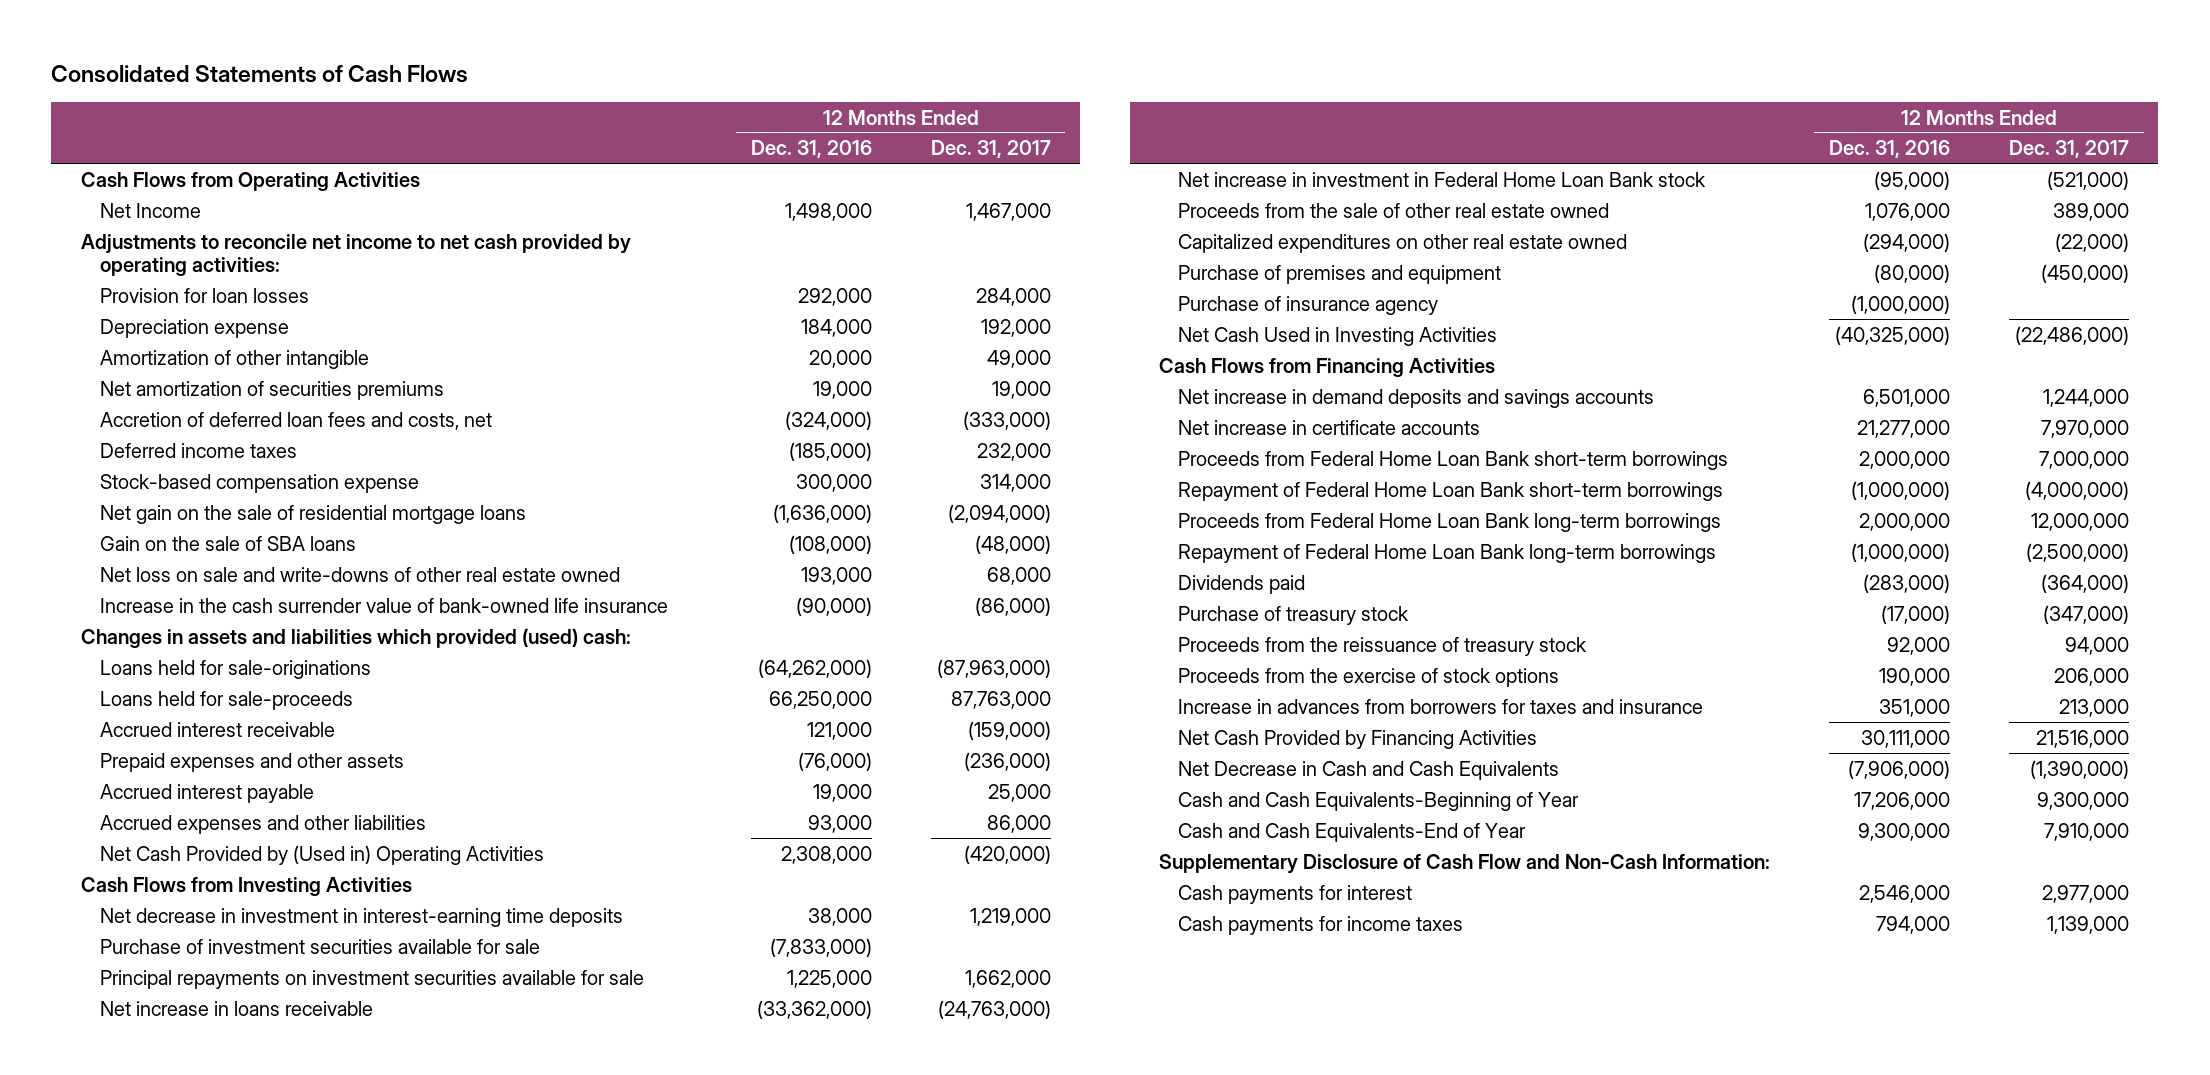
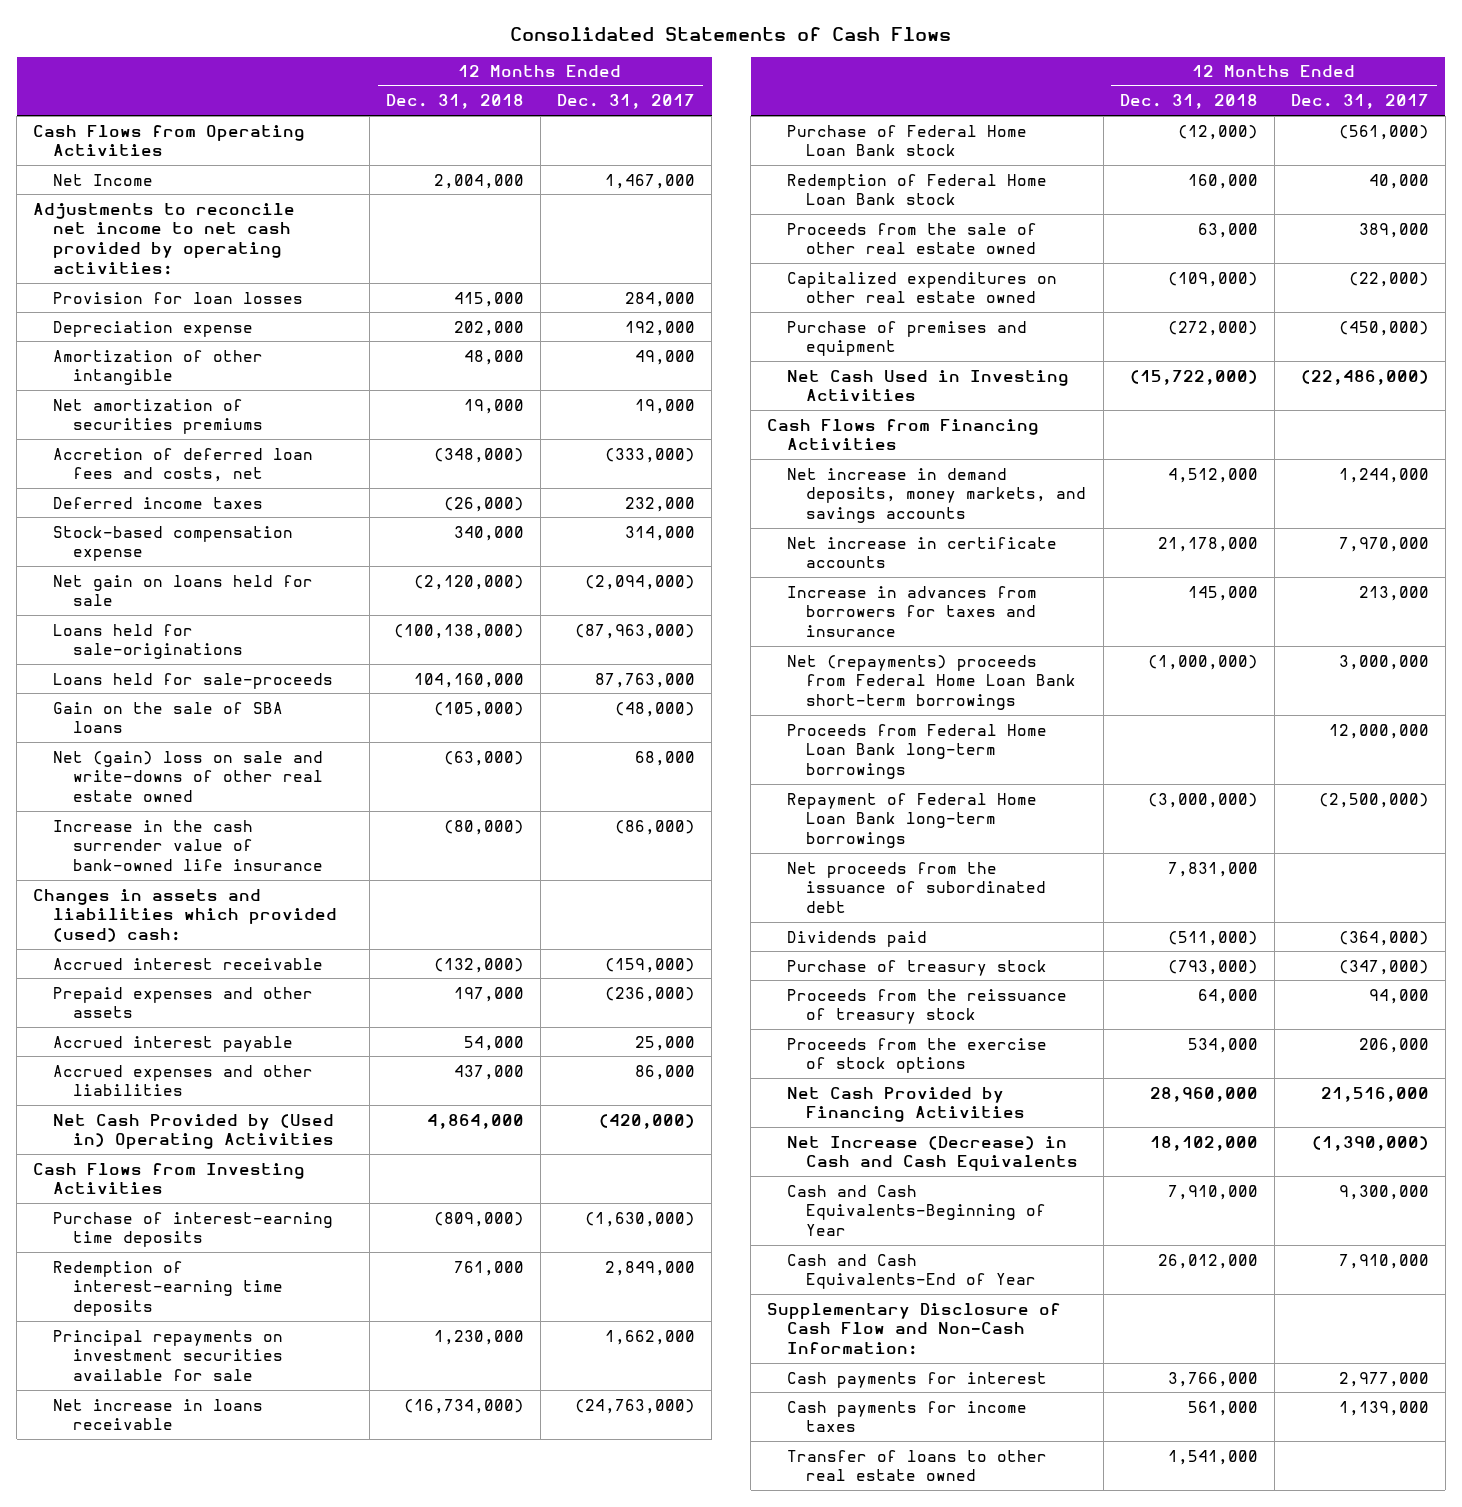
- | 12 Months Ended Dec. 31, 2016 | 12 Months Ended Dec. 31, 2017
+ | 12 Months Ended Dec. 31, 2018 | 12 Months Ended Dec. 31, 2017
- Net gain on the sale of residential mortgage loans | (1,636,000) | (2,094,000)
+ Net gain on loans held for sale | (2,120,000) | (2,094,000)
moved up: Loans held for sale-originations | (100,138,000) | (87,963,000)
moved up: Loans held for sale-proceeds | 104,160,000 | 87,763,000
- Net loss on sale and write-downs of other real estate owned | 193,000 | 68,000
+ Net (gain) loss on sale and write-downs of other real estate owned | (63,000) | 68,000
- Net decrease in investment in interest-earning time deposits | 38,000 | 1,219,000
- Purchase of investment securities available for sale | (7,833,000) |
+ Purchase of interest-earning time deposits | (809,000) | (1,630,000)
+ Redemption of interest-earning time deposits | 761,000 | 2,849,000
- Net increase in investment in Federal Home Loan Bank stock | (95,000) | (521,000)
+ Purchase of Federal Home Loan Bank stock | (12,000) | (561,000)
+ Redemption of Federal Home Loan Bank stock | 160,000 | 40,000
- Purchase of insurance agency | (1,000,000) |
- Net increase in demand deposits and savings accounts | 6,501,000 | 1,244,000
+ Net increase in demand deposits, money markets, and savings accounts | 4,512,000 | 1,244,000
- Proceeds from Federal Home Loan Bank short-term borrowings | 2,000,000 | 7,000,000
- Repayment of Federal Home Loan Bank short-term borrowings | (1,000,000) | (4,000,000)
moved up: Increase in advances from borrowers for taxes and insurance | 145,000 | 213,000
+ Net (repayments) proceeds from Federal Home Loan Bank short-term borrowings | (1,000,000) | 3,000,000
+ Net proceeds from the issuance of subordinated debt | 7,831,000 |
- Net Decrease in Cash and Cash Equivalents | (7,906,000) | (1,390,000)
+ Net Increase (Decrease) in Cash and Cash Equivalents | 18,102,000 | (1,390,000)
+ Transfer of loans to other real estate owned | 1,541,000 |

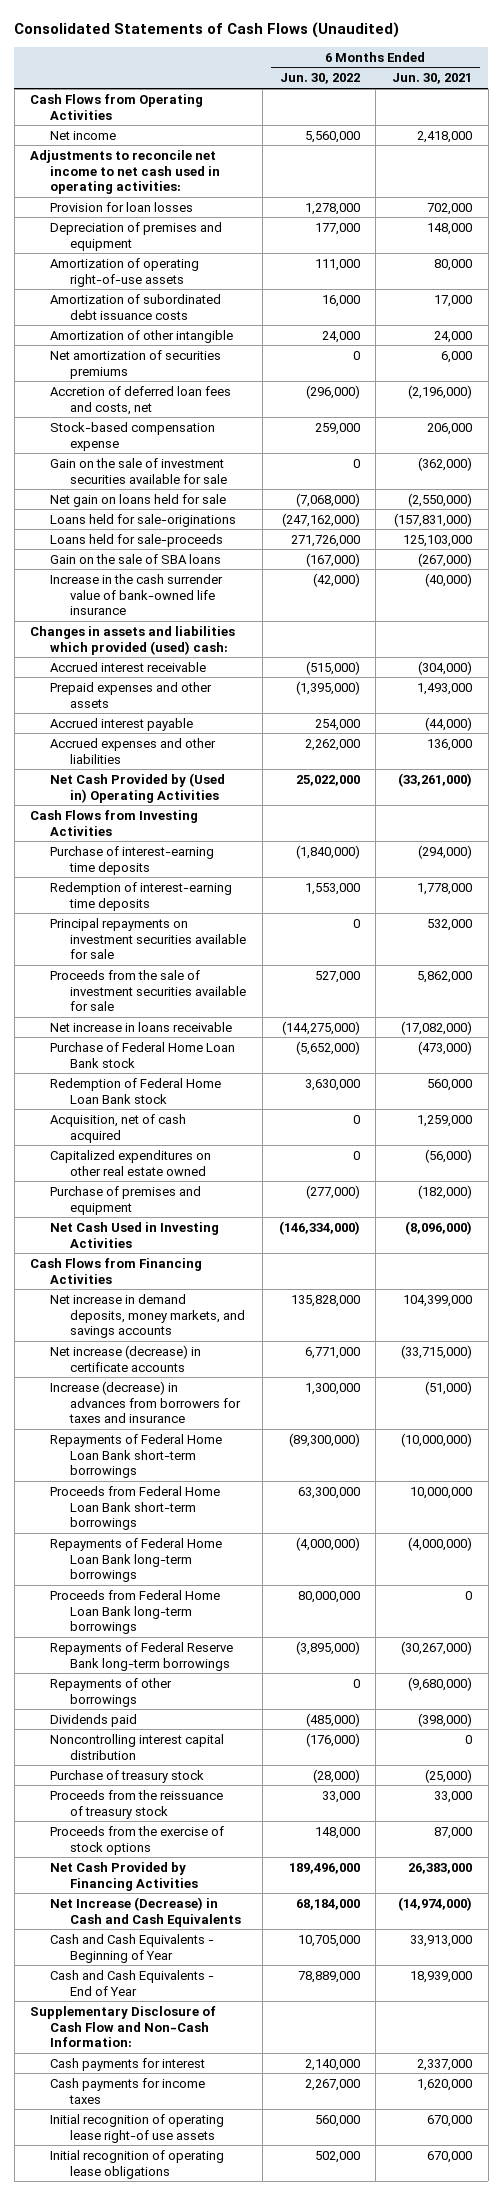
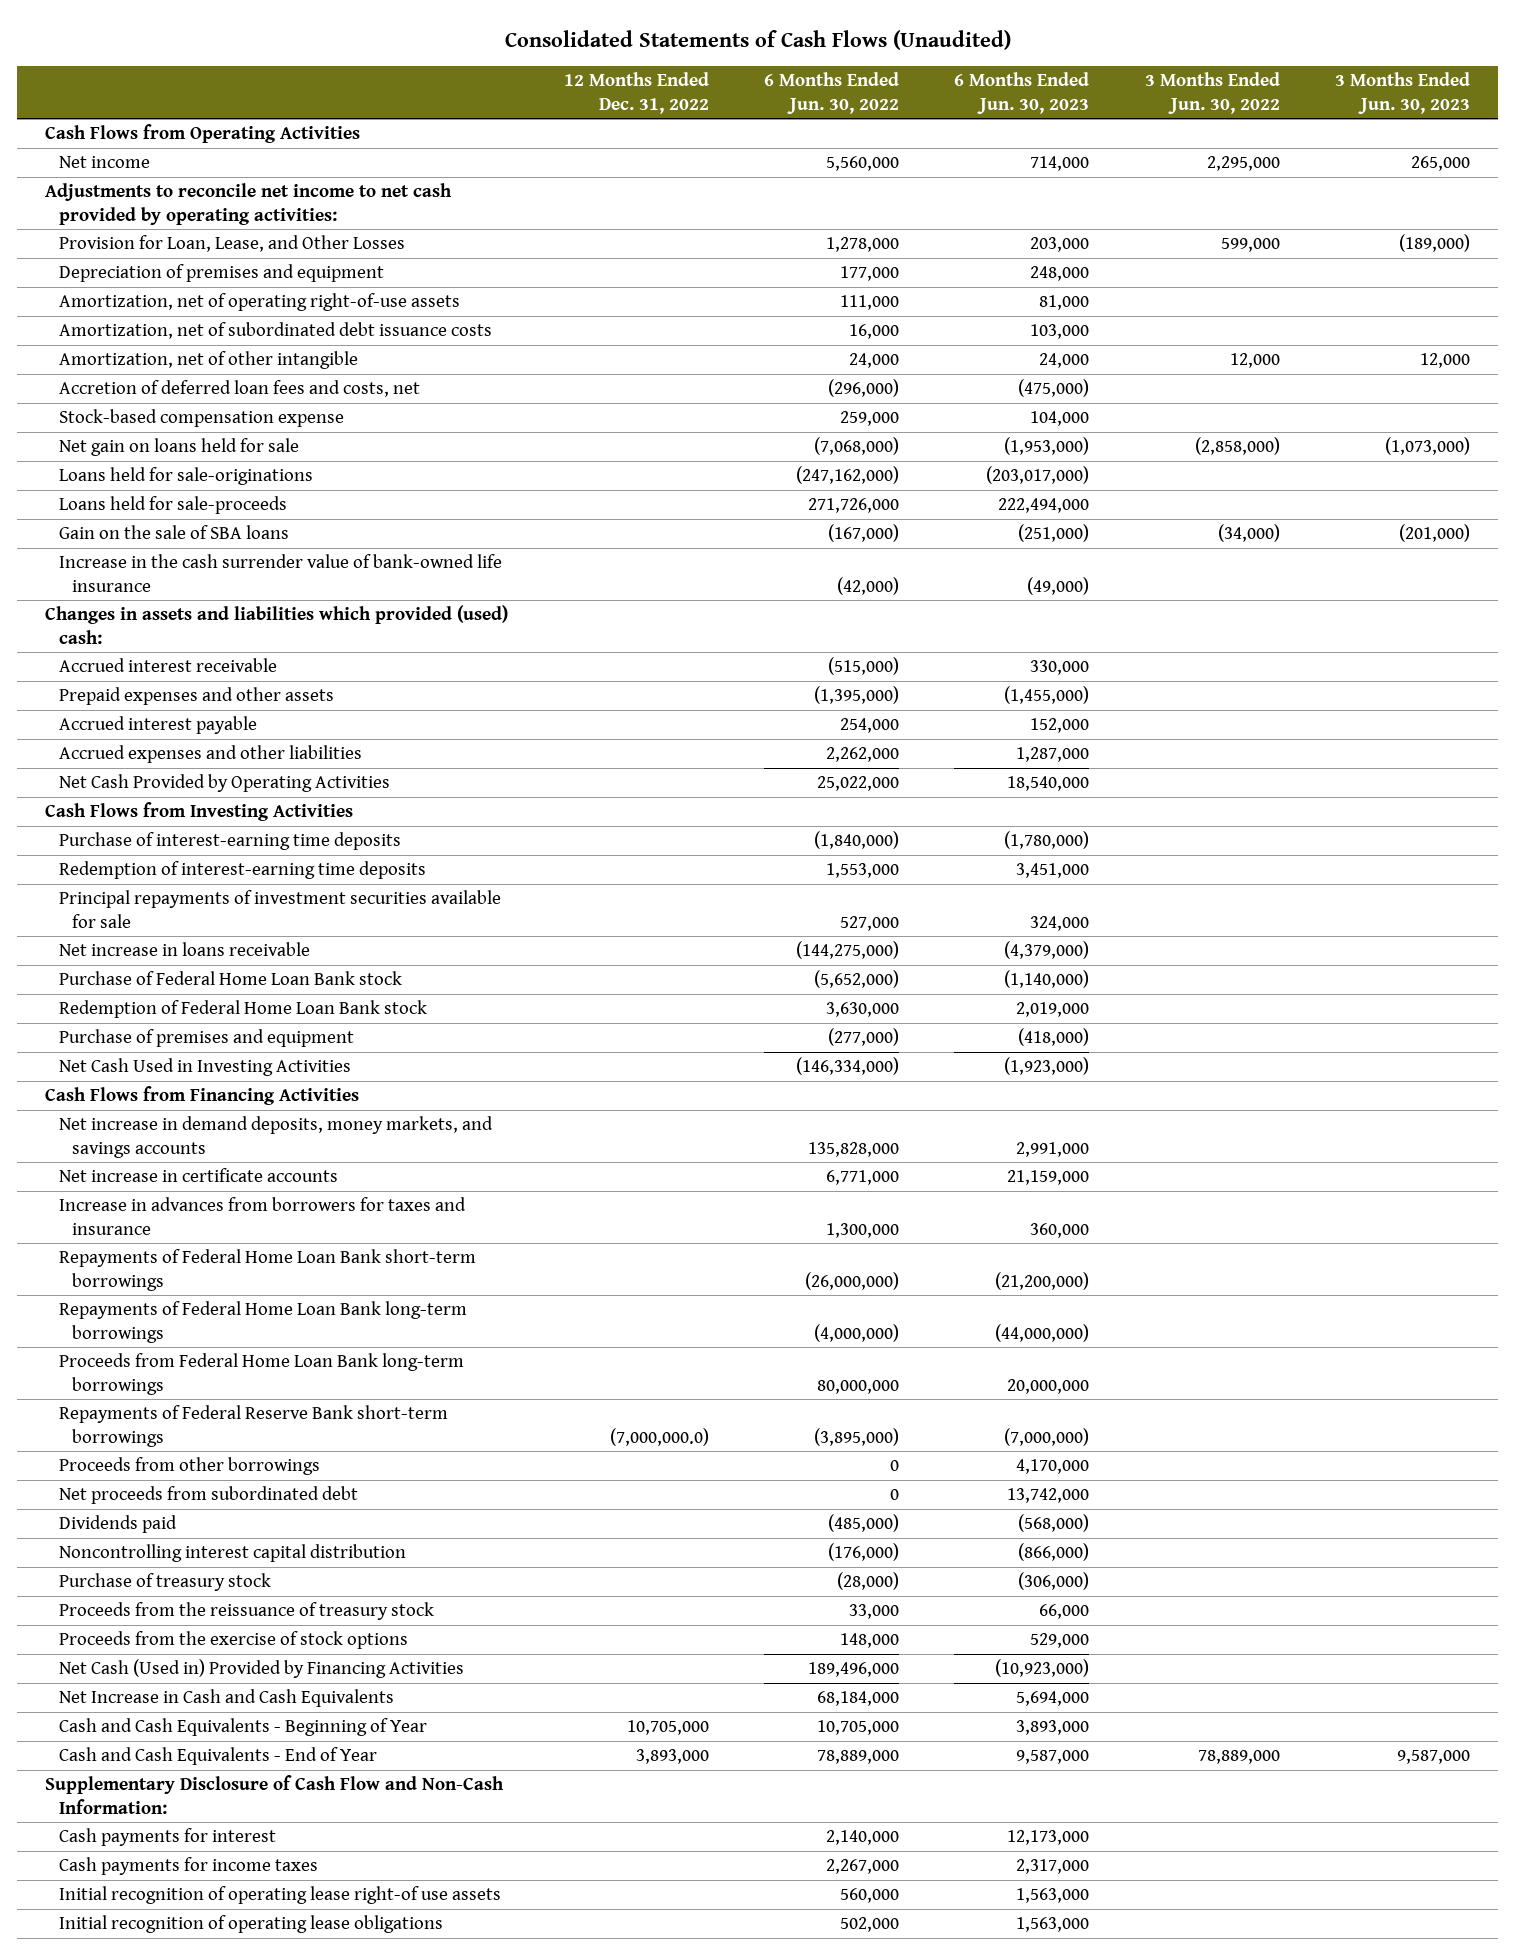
- | 6 Months Ended Jun. 30, 2022 | 6 Months Ended Jun. 30, 2021
+ | 12 Months Ended Dec. 31, 2022 | 6 Months Ended Jun. 30, 2022 | 6 Months Ended Jun. 30, 2023 | 3 Months Ended Jun. 30, 2022 | 3 Months Ended Jun. 30, 2023
- Adjustments to reconcile net income to net cash used in operating activities:
- Provision for loan losses | 1,278,000 | 702,000
+ Adjustments to reconcile net income to net cash provided by operating activities:
+ Provision for Loan, Lease, and Other Losses | | 1,278,000 | 203,000 | 599,000 | (189,000)
- Amortization of operating right-of-use assets | 111,000 | 80,000
- Amortization of subordinated debt issuance costs | 16,000 | 17,000
- Amortization of other intangible | 24,000 | 24,000
- Net amortization of securities premiums | 0 | 6,000
+ Amortization, net of operating right-of-use assets | | 111,000 | 81,000 | |
+ Amortization, net of subordinated debt issuance costs | | 16,000 | 103,000 | |
+ Amortization, net of other intangible | | 24,000 | 24,000 | 12,000 | 12,000
- Gain on the sale of investment securities available for sale | 0 | (362,000)
- Net Cash Provided by (Used in) Operating Activities | 25,022,000 | (33,261,000)
+ Net Cash Provided by Operating Activities | | 25,022,000 | 18,540,000 | |
- Principal repayments on investment securities available for sale | 0 | 532,000
- Proceeds from the sale of investment securities available for sale | 527,000 | 5,862,000
+ Principal repayments of investment securities available for sale | | 527,000 | 324,000 | |
- Acquisition, net of cash acquired | 0 | 1,259,000
- Capitalized expenditures on other real estate owned | 0 | (56,000)
- Net increase (decrease) in certificate accounts | 6,771,000 | (33,715,000)
- Increase (decrease) in advances from borrowers for taxes and insurance | 1,300,000 | (51,000)
- Repayments of Federal Home Loan Bank short-term borrowings | (89,300,000) | (10,000,000)
- Proceeds from Federal Home Loan Bank short-term borrowings | 63,300,000 | 10,000,000
+ Net increase in certificate accounts | | 6,771,000 | 21,159,000 | |
+ Increase in advances from borrowers for taxes and insurance | | 1,300,000 | 360,000 | |
+ Repayments of Federal Home Loan Bank short-term borrowings | | (26,000,000) | (21,200,000) | |
- Repayments of Federal Reserve Bank long-term borrowings | (3,895,000) | (30,267,000)
- Repayments of other borrowings | 0 | (9,680,000)
+ Repayments of Federal Reserve Bank short-term borrowings | (7,000,000.0) | (3,895,000) | (7,000,000) | |
+ Proceeds from other borrowings | | 0 | 4,170,000 | |
+ Net proceeds from subordinated debt | | 0 | 13,742,000 | |
- Net Cash Provided by Financing Activities | 189,496,000 | 26,383,000
- Net Increase (Decrease) in Cash and Cash Equivalents | 68,184,000 | (14,974,000)
+ Net Cash (Used in) Provided by Financing Activities | | 189,496,000 | (10,923,000) | |
+ Net Increase in Cash and Cash Equivalents | | 68,184,000 | 5,694,000 | |

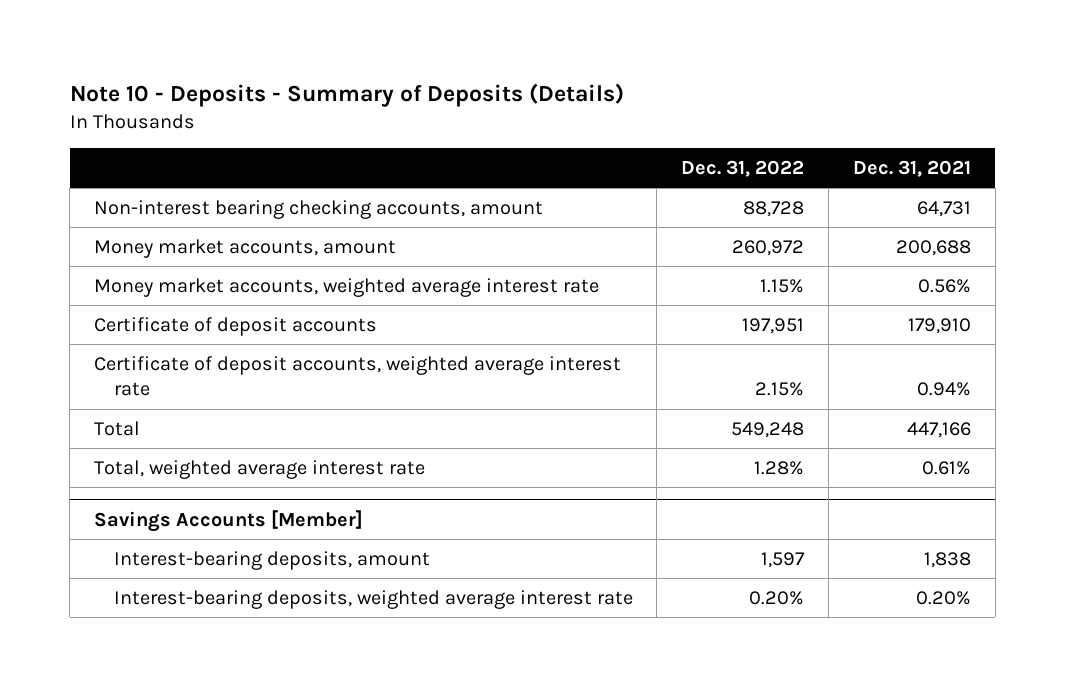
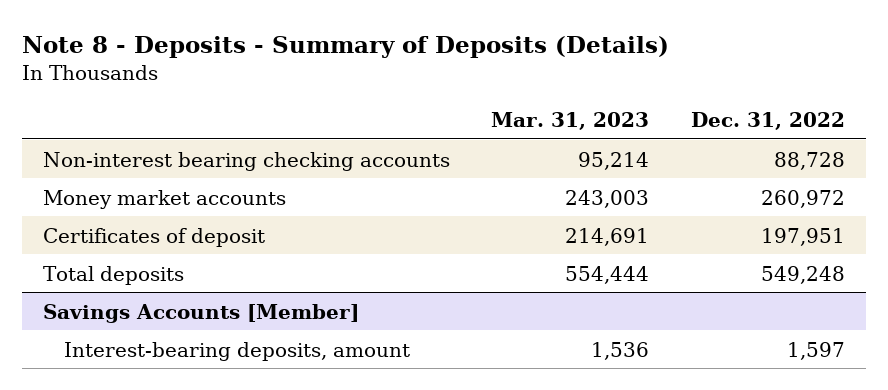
- Note 10 - Deposits - Summary of Deposits (Details)
+ Note 8 - Deposits - Summary of Deposits (Details)
- | Dec. 31, 2022 | Dec. 31, 2021
+ | Mar. 31, 2023 | Dec. 31, 2022
- Non-interest bearing checking accounts, amount | 88,728 | 64,731
- Money market accounts, amount | 260,972 | 200,688
- Money market accounts, weighted average interest rate | 1.15% | 0.56%
- Certificate of deposit accounts | 197,951 | 179,910
- Certificate of deposit accounts, weighted average interest rate | 2.15% | 0.94%
- Total | 549,248 | 447,166
- Total, weighted average interest rate | 1.28% | 0.61%
+ Non-interest bearing checking accounts | 95,214 | 88,728
+ Money market accounts | 243,003 | 260,972
+ Certificates of deposit | 214,691 | 197,951
+ Total deposits | 554,444 | 549,248
@ Savings Accounts [Member]
- Interest-bearing deposits, weighted average interest rate | 0.20% | 0.20%

